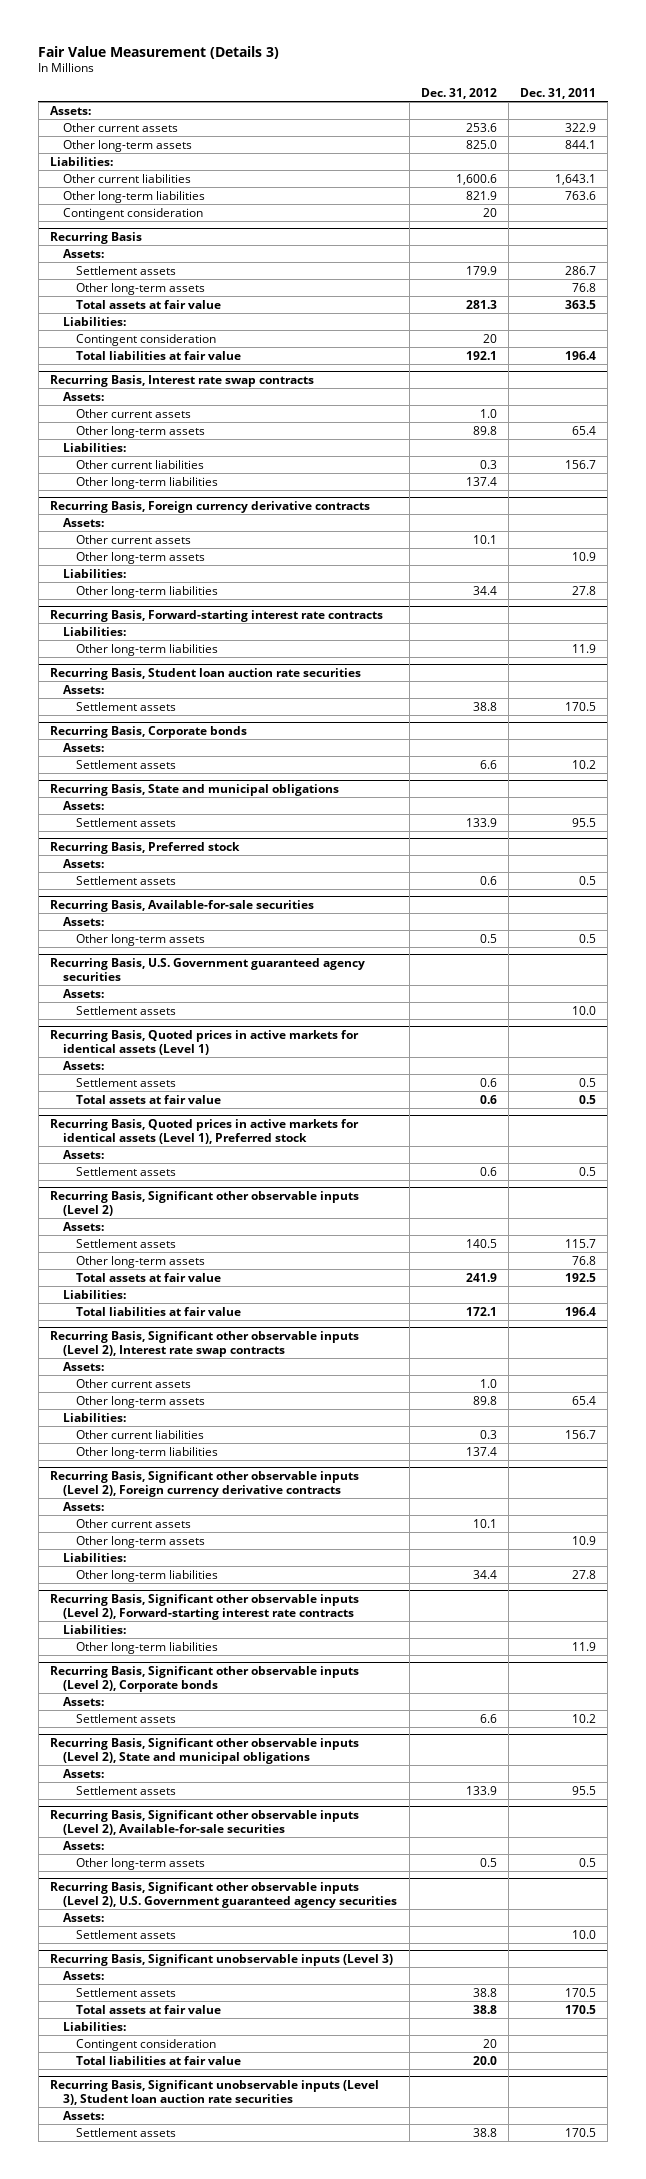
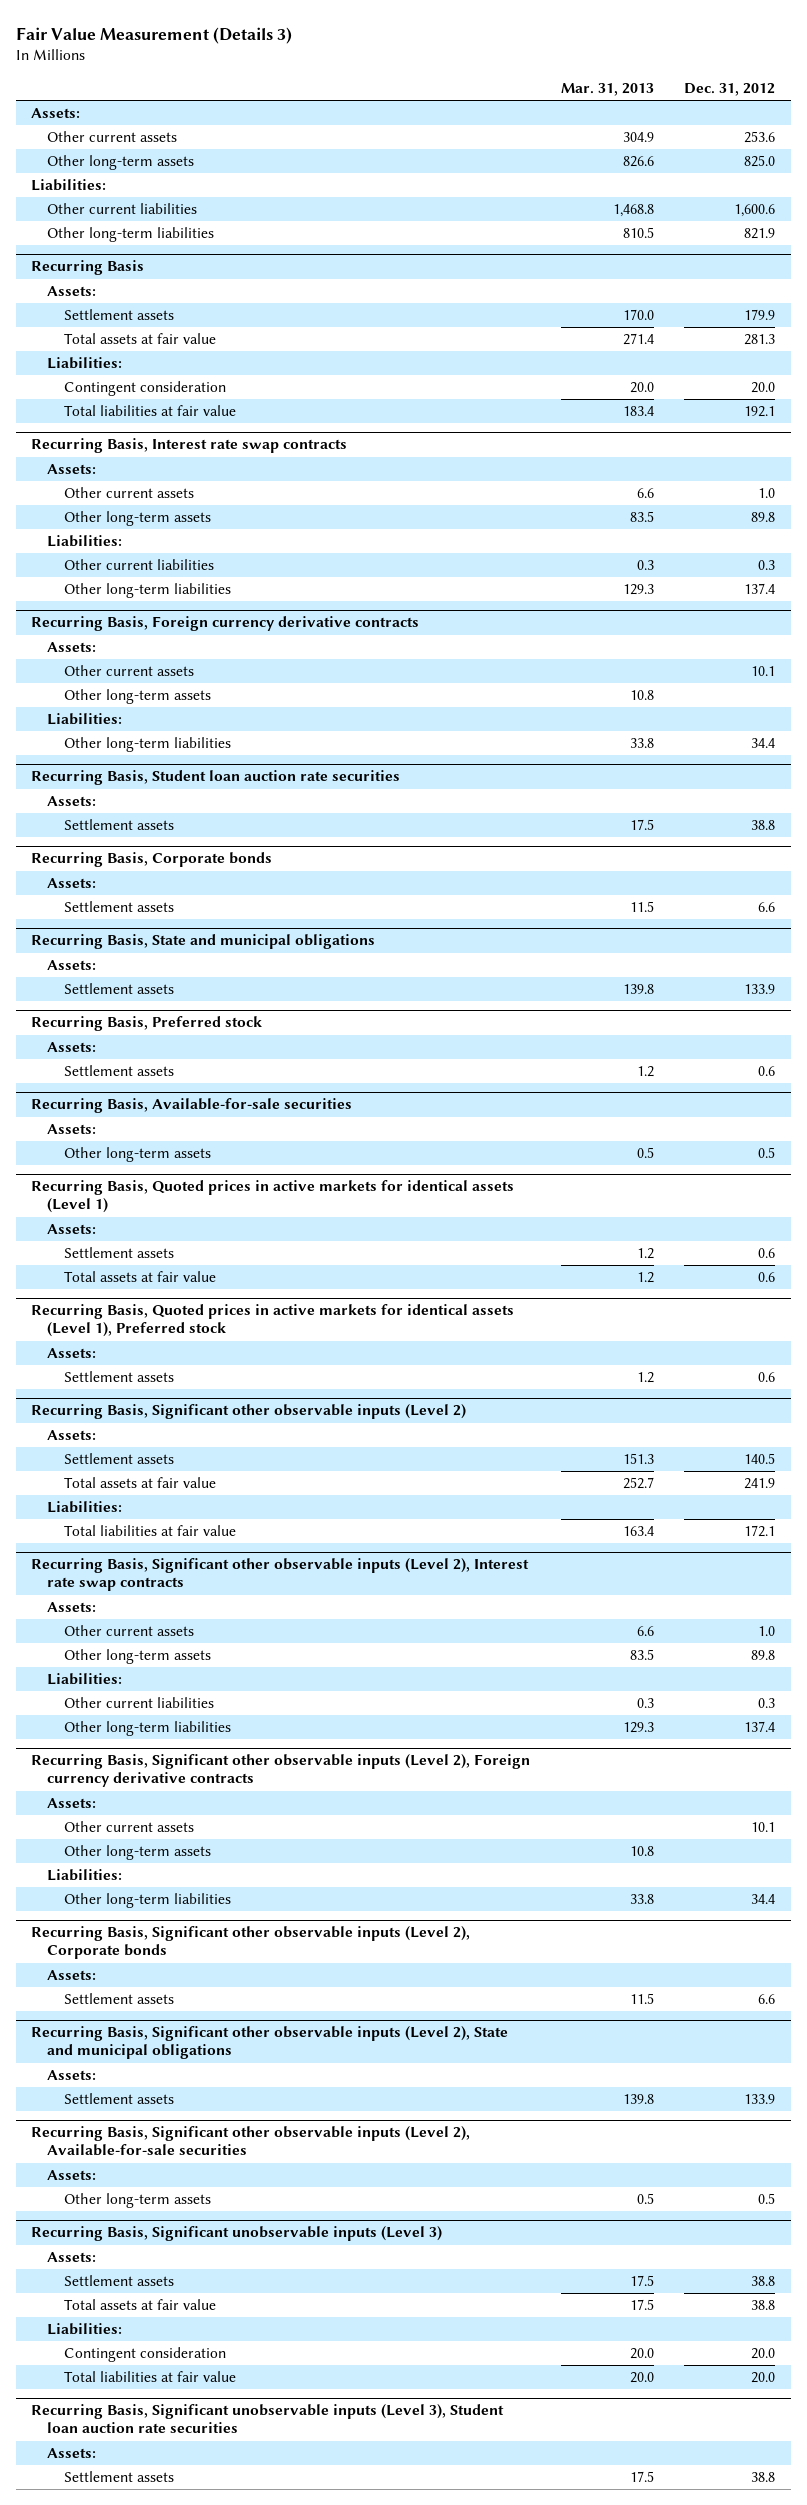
- | Dec. 31, 2012 | Dec. 31, 2011
+ | Mar. 31, 2013 | Dec. 31, 2012
- Contingent consideration | 20 |
@ Recurring Basis
- Other long-term assets | | 76.8
- Contingent consideration | 20 |
+ Contingent consideration | 20.0 | 20.0
- Recurring Basis, Forward-starting interest rate contracts
- Liabilities:
- Other long-term liabilities | | 11.9
- Recurring Basis, U.S. Government guaranteed agency securities
- Assets:
- Settlement assets | | 10.0
@ Recurring Basis, Significant other observable inputs (Level 2)
- Other long-term assets | | 76.8
- Recurring Basis, Significant other observable inputs (Level 2), Forward-starting interest rate contracts
- Liabilities:
- Other long-term liabilities | | 11.9
- Recurring Basis, Significant other observable inputs (Level 2), U.S. Government guaranteed agency securities
- Assets:
- Settlement assets | | 10.0
@ Recurring Basis, Significant unobservable inputs (Level 3)
- Contingent consideration | 20 |
+ Contingent consideration | 20.0 | 20.0

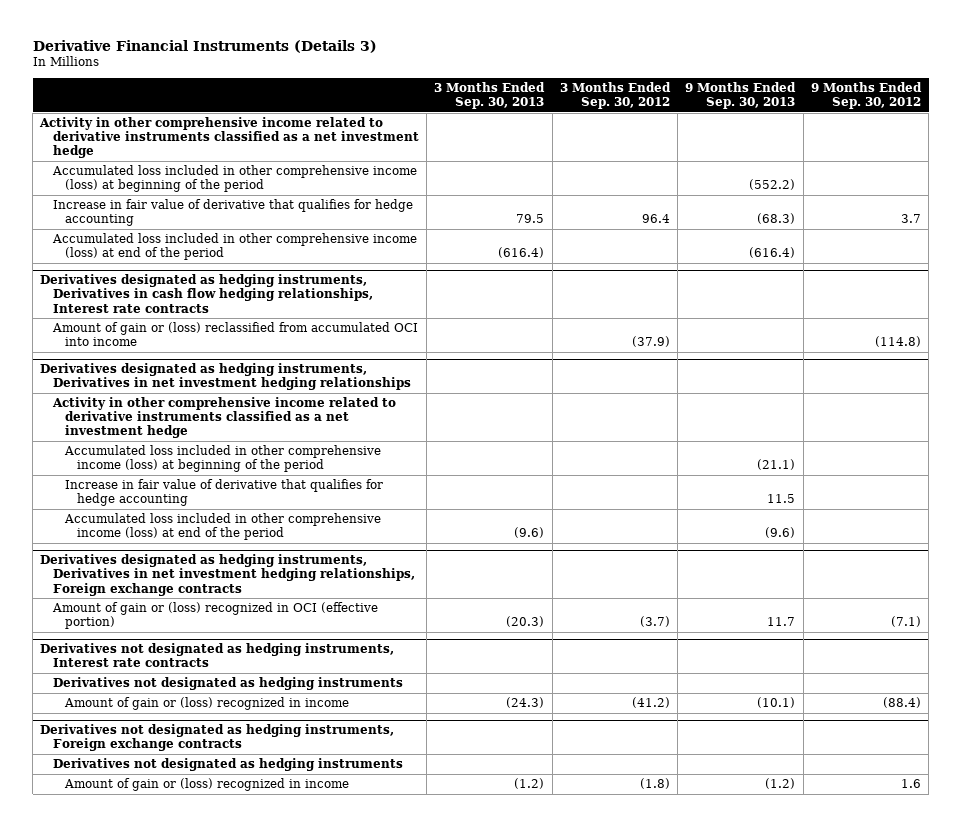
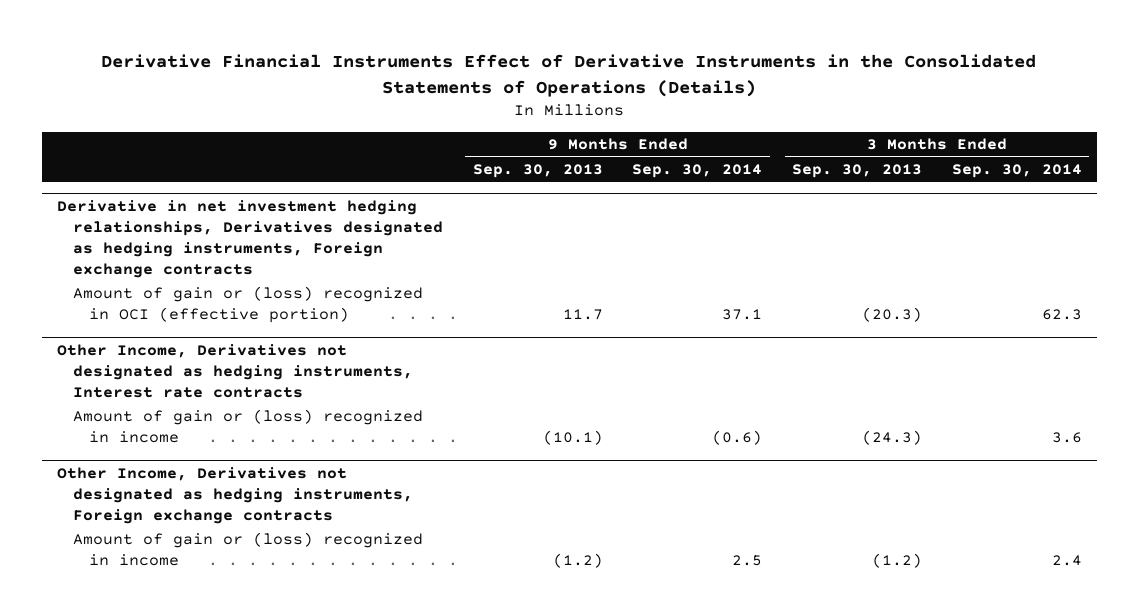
- Derivative Financial Instruments (Details 3)
+ Derivative Financial Instruments Effect of Derivative Instruments in the Consolidated Statements of Operations (Details)
- | 3 Months Ended Sep. 30, 2013 | 3 Months Ended Sep. 30, 2012 | 9 Months Ended Sep. 30, 2013 | 9 Months Ended Sep. 30, 2012
+ | 9 Months Ended Sep. 30, 2013 | 9 Months Ended Sep. 30, 2014 | 3 Months Ended Sep. 30, 2013 | 3 Months Ended Sep. 30, 2014
- Activity in other comprehensive income related to derivative instruments classified as a net investment hedge
- Accumulated loss included in other comprehensive income (loss) at beginning of the period | | | (552.2) |
- Increase in fair value of derivative that qualifies for hedge accounting | 79.5 | 96.4 | (68.3) | 3.7
- Accumulated loss included in other comprehensive income (loss) at end of the period | (616.4) | | (616.4) |
- Derivatives designated as hedging instruments, Derivatives in cash flow hedging relationships, Interest rate contracts
- Amount of gain or (loss) reclassified from accumulated OCI into income | | (37.9) | | (114.8)
- Derivatives designated as hedging instruments, Derivatives in net investment hedging relationships
- Activity in other comprehensive income related to derivative instruments classified as a net investment hedge
- Accumulated loss included in other comprehensive income (loss) at beginning of the period | | | (21.1) |
- Increase in fair value of derivative that qualifies for hedge accounting | | | 11.5 |
- Accumulated loss included in other comprehensive income (loss) at end of the period | (9.6) | | (9.6) |
- Derivatives designated as hedging instruments, Derivatives in net investment hedging relationships, Foreign exchange contracts
+ Derivative in net investment hedging relationships, Derivatives designated as hedging instruments, Foreign exchange contracts
- Derivatives not designated as hedging instruments, Interest rate contracts
- Derivatives not designated as hedging instruments
+ Other Income, Derivatives not designated as hedging instruments, Interest rate contracts
- Derivatives not designated as hedging instruments, Foreign exchange contracts
- Derivatives not designated as hedging instruments
+ Other Income, Derivatives not designated as hedging instruments, Foreign exchange contracts

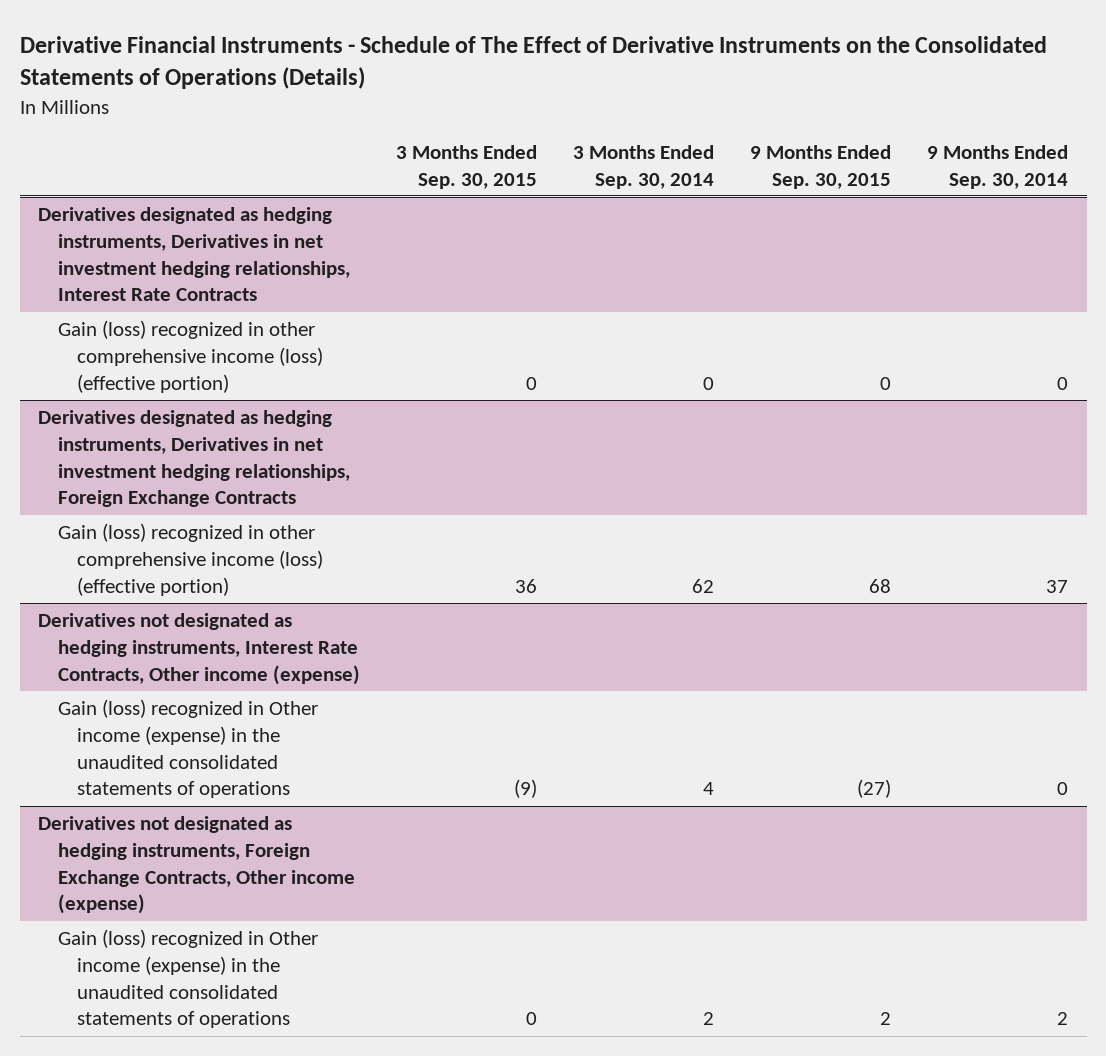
- Derivative Financial Instruments Effect of Derivative Instruments in the Consolidated Statements of Operations (Details)
+ Derivative Financial Instruments - Schedule of The Effect of Derivative Instruments on the Consolidated Statements of Operations (Details)
- | 9 Months Ended Sep. 30, 2013 | 9 Months Ended Sep. 30, 2014 | 3 Months Ended Sep. 30, 2013 | 3 Months Ended Sep. 30, 2014
+ | 3 Months Ended Sep. 30, 2015 | 3 Months Ended Sep. 30, 2014 | 9 Months Ended Sep. 30, 2015 | 9 Months Ended Sep. 30, 2014
- Derivative in net investment hedging relationships, Derivatives designated as hedging instruments, Foreign exchange contracts
- Amount of gain or (loss) recognized in OCI (effective portion) | 11.7 | 37.1 | (20.3) | 62.3
- Other Income, Derivatives not designated as hedging instruments, Interest rate contracts
- Amount of gain or (loss) recognized in income | (10.1) | (0.6) | (24.3) | 3.6
- Other Income, Derivatives not designated as hedging instruments, Foreign exchange contracts
- Amount of gain or (loss) recognized in income | (1.2) | 2.5 | (1.2) | 2.4
+ Derivatives designated as hedging instruments, Derivatives in net investment hedging relationships, Interest Rate Contracts
+ Gain (loss) recognized in other comprehensive income (loss) (effective portion) | 0 | 0 | 0 | 0
+ Derivatives designated as hedging instruments, Derivatives in net investment hedging relationships, Foreign Exchange Contracts
+ Gain (loss) recognized in other comprehensive income (loss) (effective portion) | 36 | 62 | 68 | 37
+ Derivatives not designated as hedging instruments, Interest Rate Contracts, Other income (expense)
+ Gain (loss) recognized in Other income (expense) in the unaudited consolidated statements of operations | (9) | 4 | (27) | 0
+ Derivatives not designated as hedging instruments, Foreign Exchange Contracts, Other income (expense)
+ Gain (loss) recognized in Other income (expense) in the unaudited consolidated statements of operations | 0 | 2 | 2 | 2

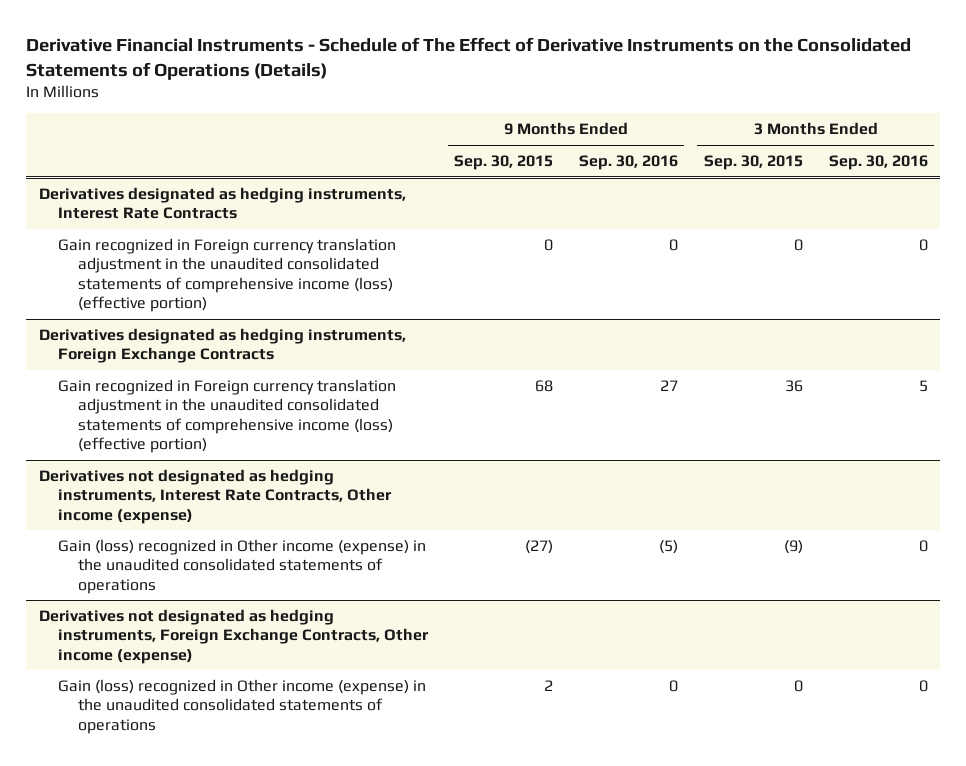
- | 3 Months Ended Sep. 30, 2015 | 3 Months Ended Sep. 30, 2014 | 9 Months Ended Sep. 30, 2015 | 9 Months Ended Sep. 30, 2014
+ | 9 Months Ended Sep. 30, 2015 | 9 Months Ended Sep. 30, 2016 | 3 Months Ended Sep. 30, 2015 | 3 Months Ended Sep. 30, 2016
- Derivatives designated as hedging instruments, Derivatives in net investment hedging relationships, Interest Rate Contracts
- Gain (loss) recognized in other comprehensive income (loss) (effective portion) | 0 | 0 | 0 | 0
- Derivatives designated as hedging instruments, Derivatives in net investment hedging relationships, Foreign Exchange Contracts
- Gain (loss) recognized in other comprehensive income (loss) (effective portion) | 36 | 62 | 68 | 37
+ Derivatives designated as hedging instruments, Interest Rate Contracts
+ Gain recognized in Foreign currency translation adjustment in the unaudited consolidated statements of comprehensive income (loss) (effective portion) | 0 | 0 | 0 | 0
+ Derivatives designated as hedging instruments, Foreign Exchange Contracts
+ Gain recognized in Foreign currency translation adjustment in the unaudited consolidated statements of comprehensive income (loss) (effective portion) | 68 | 27 | 36 | 5

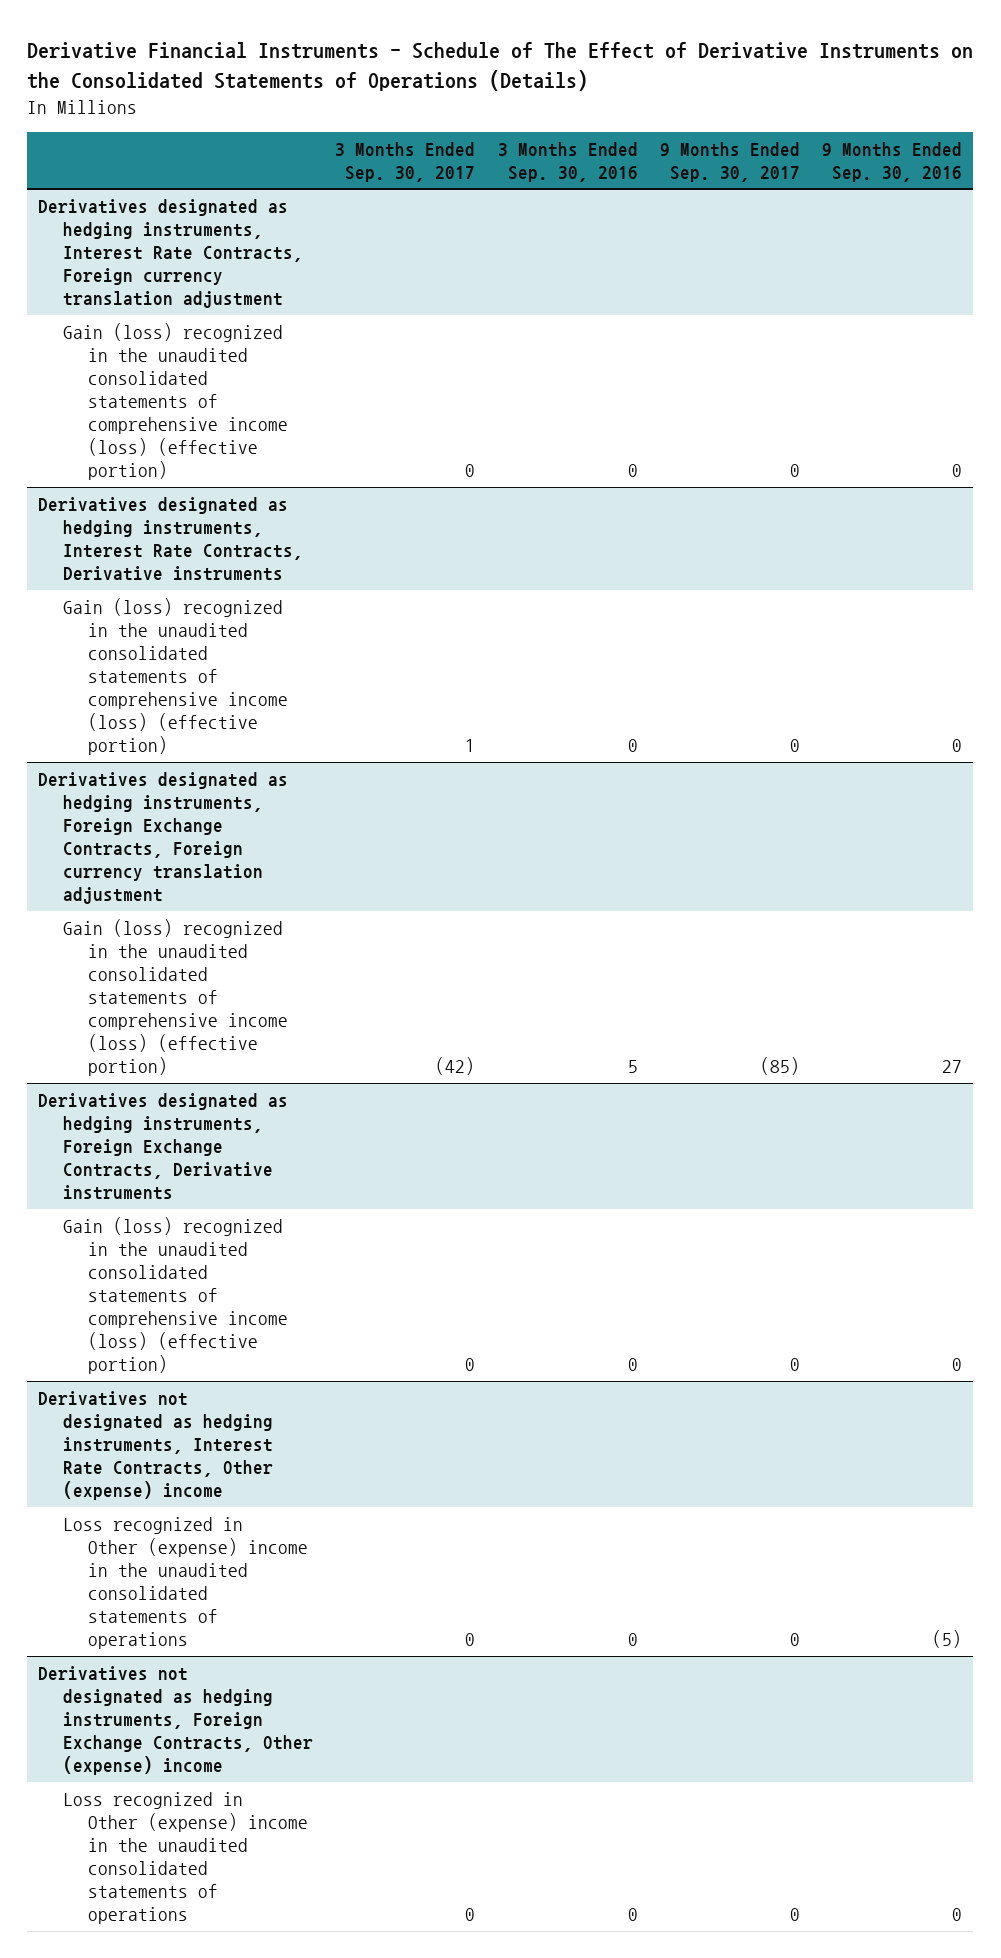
- | 9 Months Ended Sep. 30, 2015 | 9 Months Ended Sep. 30, 2016 | 3 Months Ended Sep. 30, 2015 | 3 Months Ended Sep. 30, 2016
+ | 3 Months Ended Sep. 30, 2017 | 3 Months Ended Sep. 30, 2016 | 9 Months Ended Sep. 30, 2017 | 9 Months Ended Sep. 30, 2016
- Derivatives designated as hedging instruments, Interest Rate Contracts
- Gain recognized in Foreign currency translation adjustment in the unaudited consolidated statements of comprehensive income (loss) (effective portion) | 0 | 0 | 0 | 0
- Derivatives designated as hedging instruments, Foreign Exchange Contracts
- Gain recognized in Foreign currency translation adjustment in the unaudited consolidated statements of comprehensive income (loss) (effective portion) | 68 | 27 | 36 | 5
- Derivatives not designated as hedging instruments, Interest Rate Contracts, Other income (expense)
- Gain (loss) recognized in Other income (expense) in the unaudited consolidated statements of operations | (27) | (5) | (9) | 0
- Derivatives not designated as hedging instruments, Foreign Exchange Contracts, Other income (expense)
- Gain (loss) recognized in Other income (expense) in the unaudited consolidated statements of operations | 2 | 0 | 0 | 0
+ Derivatives designated as hedging instruments, Interest Rate Contracts, Foreign currency translation adjustment
+ Gain (loss) recognized in the unaudited consolidated statements of comprehensive income (loss) (effective portion) | 0 | 0 | 0 | 0
+ Derivatives designated as hedging instruments, Interest Rate Contracts, Derivative instruments
+ Gain (loss) recognized in the unaudited consolidated statements of comprehensive income (loss) (effective portion) | 1 | 0 | 0 | 0
+ Derivatives designated as hedging instruments, Foreign Exchange Contracts, Foreign currency translation adjustment
+ Gain (loss) recognized in the unaudited consolidated statements of comprehensive income (loss) (effective portion) | (42) | 5 | (85) | 27
+ Derivatives designated as hedging instruments, Foreign Exchange Contracts, Derivative instruments
+ Gain (loss) recognized in the unaudited consolidated statements of comprehensive income (loss) (effective portion) | 0 | 0 | 0 | 0
+ Derivatives not designated as hedging instruments, Interest Rate Contracts, Other (expense) income
+ Loss recognized in Other (expense) income in the unaudited consolidated statements of operations | 0 | 0 | 0 | (5)
+ Derivatives not designated as hedging instruments, Foreign Exchange Contracts, Other (expense) income
+ Loss recognized in Other (expense) income in the unaudited consolidated statements of operations | 0 | 0 | 0 | 0

